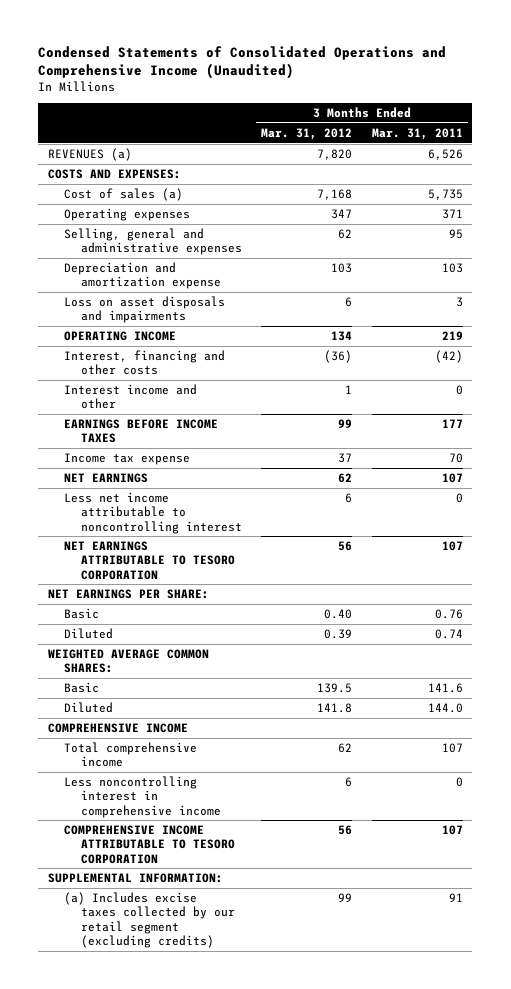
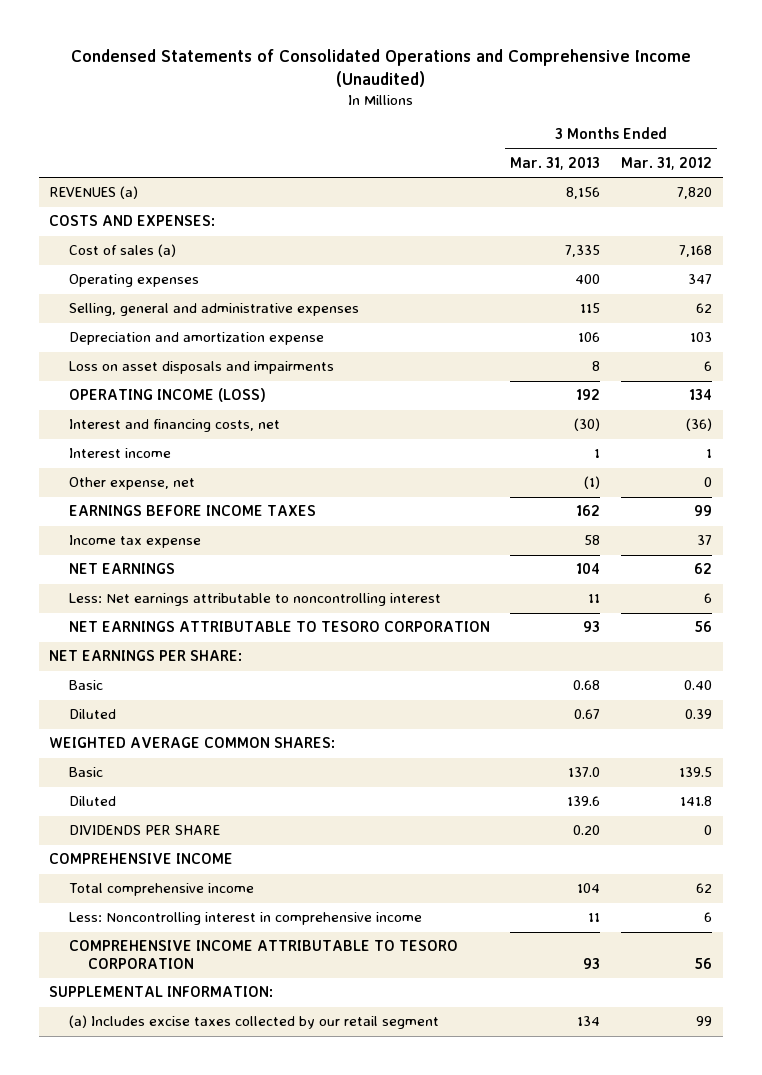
- | 3 Months Ended Mar. 31, 2012 | 3 Months Ended Mar. 31, 2011
+ | 3 Months Ended Mar. 31, 2013 | 3 Months Ended Mar. 31, 2012
- OPERATING INCOME | 134 | 219
- Interest, financing and other costs | (36) | (42)
- Interest income and other | 1 | 0
+ OPERATING INCOME (LOSS) | 192 | 134
+ Interest and financing costs, net | (30) | (36)
+ Interest income | 1 | 1
+ Other expense, net | (1) | 0
- Less net income attributable to noncontrolling interest | 6 | 0
+ Less: Net earnings attributable to noncontrolling interest | 11 | 6
+ DIVIDENDS PER SHARE | 0.20 | 0
- Less noncontrolling interest in comprehensive income | 6 | 0
+ Less: Noncontrolling interest in comprehensive income | 11 | 6
- (a) Includes excise taxes collected by our retail segment (excluding credits) | 99 | 91
+ (a) Includes excise taxes collected by our retail segment | 134 | 99

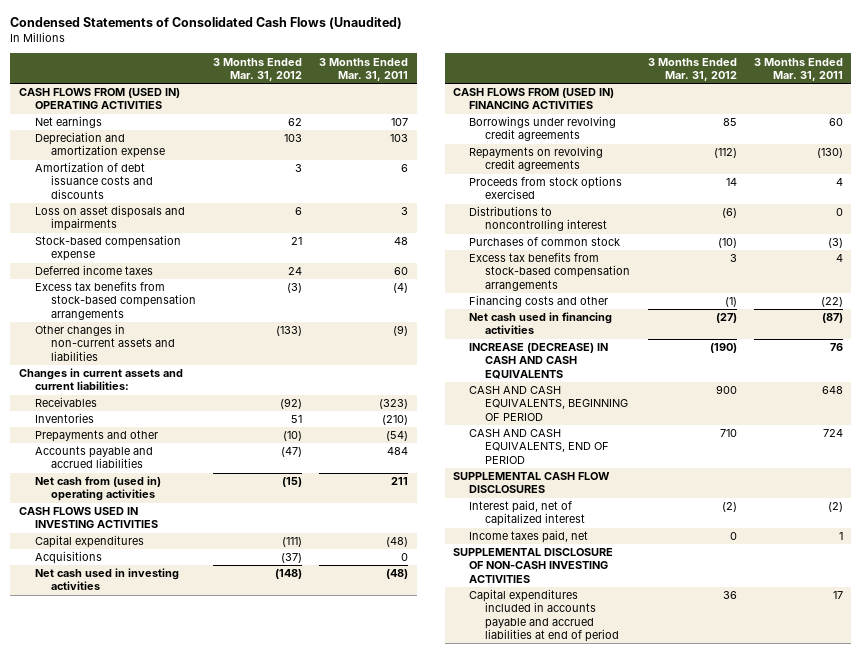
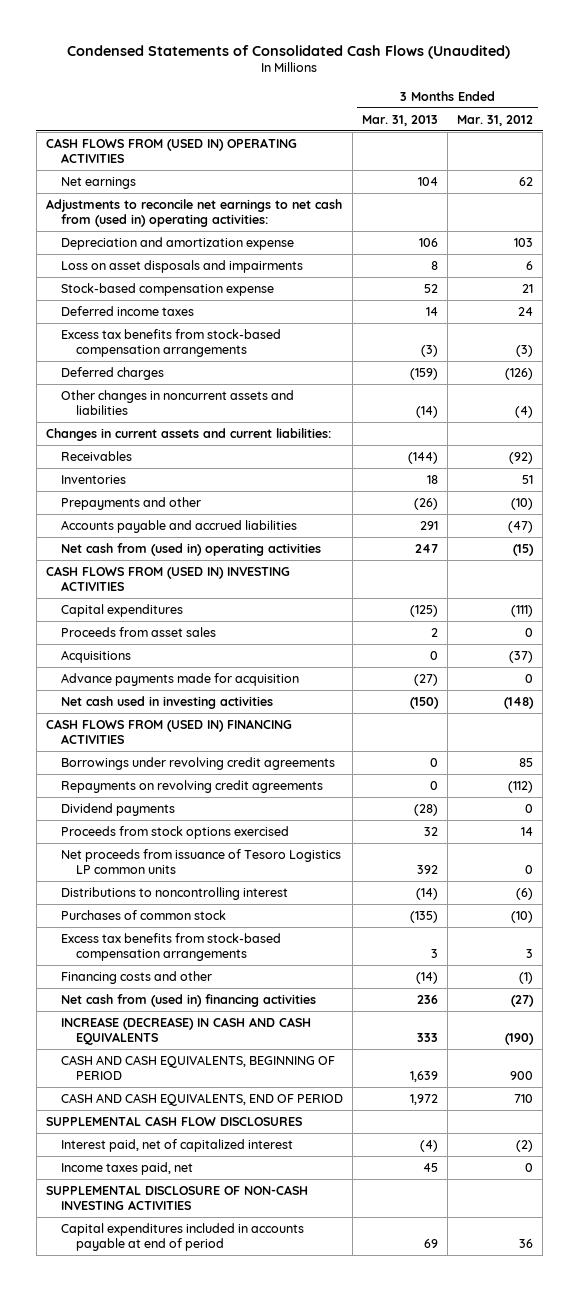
- | 3 Months Ended Mar. 31, 2012 | 3 Months Ended Mar. 31, 2011
+ | 3 Months Ended Mar. 31, 2013 | 3 Months Ended Mar. 31, 2012
+ Adjustments to reconcile net earnings to net cash from (used in) operating activities:
- Amortization of debt issuance costs and discounts | 3 | 6
- Other changes in non-current assets and liabilities | (133) | (9)
+ Deferred charges | (159) | (126)
+ Other changes in noncurrent assets and liabilities | (14) | (4)
- CASH FLOWS USED IN INVESTING ACTIVITIES
+ CASH FLOWS FROM (USED IN) INVESTING ACTIVITIES
+ Proceeds from asset sales | 2 | 0
+ Advance payments made for acquisition | (27) | 0
+ Dividend payments | (28) | 0
+ Net proceeds from issuance of Tesoro Logistics LP common units | 392 | 0
- Net cash used in financing activities | (27) | (87)
+ Net cash from (used in) financing activities | 236 | (27)
- Capital expenditures included in accounts payable and accrued liabilities at end of period | 36 | 17
+ Capital expenditures included in accounts payable at end of period | 69 | 36

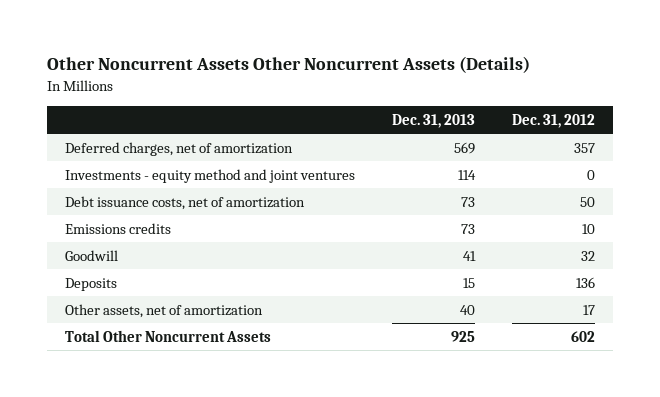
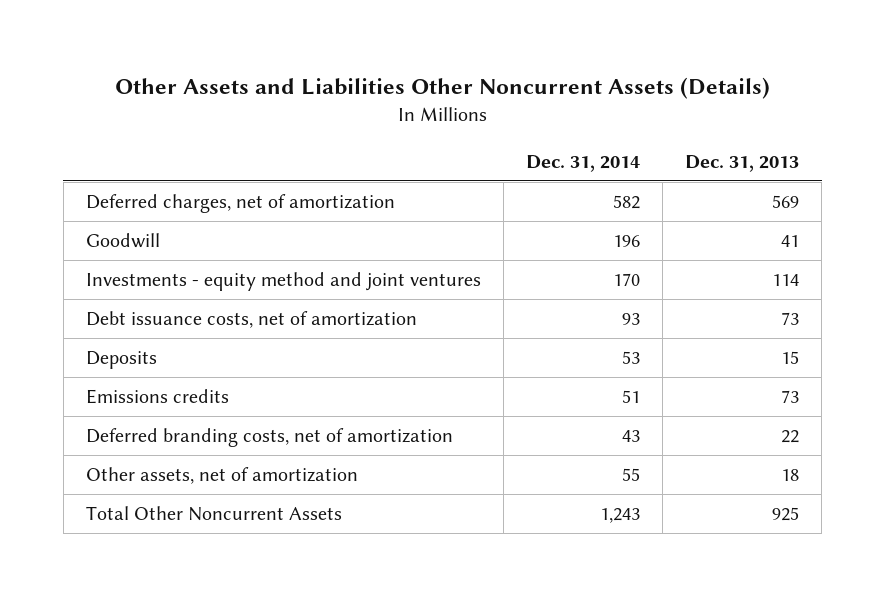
- Other Noncurrent Assets Other Noncurrent Assets (Details)
+ Other Assets and Liabilities Other Noncurrent Assets (Details)
- | Dec. 31, 2013 | Dec. 31, 2012
+ | Dec. 31, 2014 | Dec. 31, 2013
moved up: Goodwill | 196 | 41
- Other assets, net of amortization | 40 | 17
moved down: Emissions credits | 51 | 73
+ Deferred branding costs, net of amortization | 43 | 22
+ Other assets, net of amortization | 55 | 18

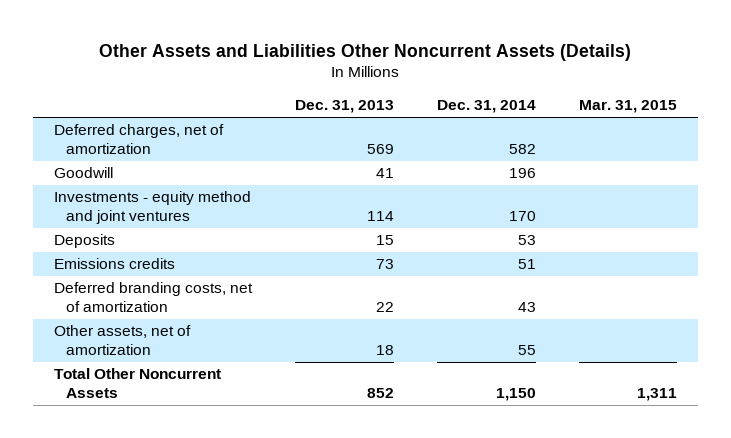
- | Dec. 31, 2014 | Dec. 31, 2013
+ | Dec. 31, 2013 | Dec. 31, 2014 | Mar. 31, 2015
- Debt issuance costs, net of amortization | 93 | 73
- Total Other Noncurrent Assets | 1,243 | 925
+ Total Other Noncurrent Assets | 852 | 1,150 | 1,311

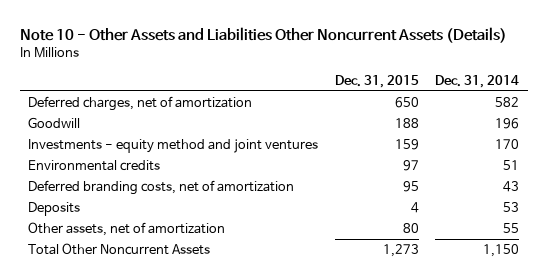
- Other Assets and Liabilities Other Noncurrent Assets (Details)
+ Note 10 - Other Assets and Liabilities Other Noncurrent Assets (Details)
- | Dec. 31, 2013 | Dec. 31, 2014 | Mar. 31, 2015
+ | Dec. 31, 2015 | Dec. 31, 2014
- Emissions credits | 73 | 51 |
+ Environmental credits | 97 | 51
moved down: Deposits | 4 | 53

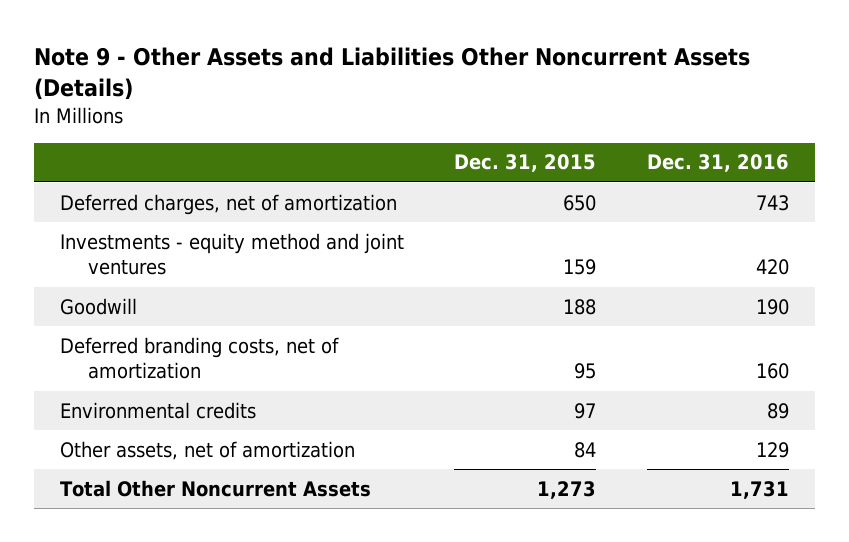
- Note 10 - Other Assets and Liabilities Other Noncurrent Assets (Details)
+ Note 9 - Other Assets and Liabilities Other Noncurrent Assets (Details)
- | Dec. 31, 2015 | Dec. 31, 2014
+ | Dec. 31, 2015 | Dec. 31, 2016
moved down: Goodwill | 188 | 190
- Deposits | 4 | 53
- Other assets, net of amortization | 80 | 55
moved down: Environmental credits | 97 | 89
+ Other assets, net of amortization | 84 | 129

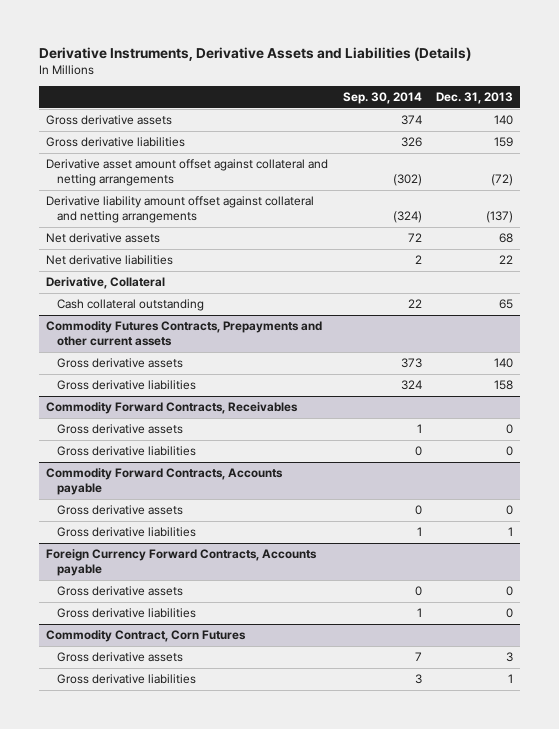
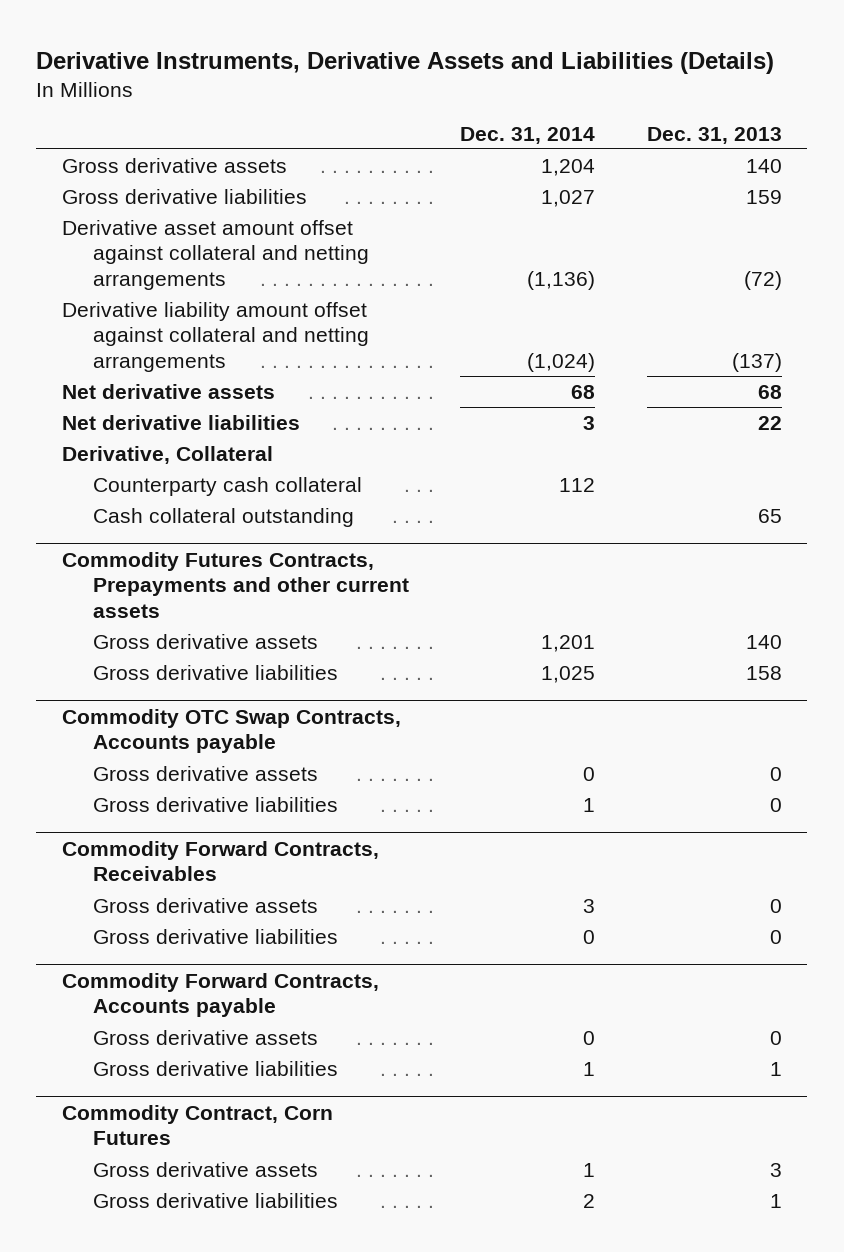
- | Sep. 30, 2014 | Dec. 31, 2013
+ | Dec. 31, 2014 | Dec. 31, 2013
+ Counterparty cash collateral | 112 |
+ Commodity OTC Swap Contracts, Accounts payable
+ Gross derivative assets | 0 | 0
+ Gross derivative liabilities | 1 | 0
- Foreign Currency Forward Contracts, Accounts payable
- Gross derivative assets | 0 | 0
- Gross derivative liabilities | 1 | 0

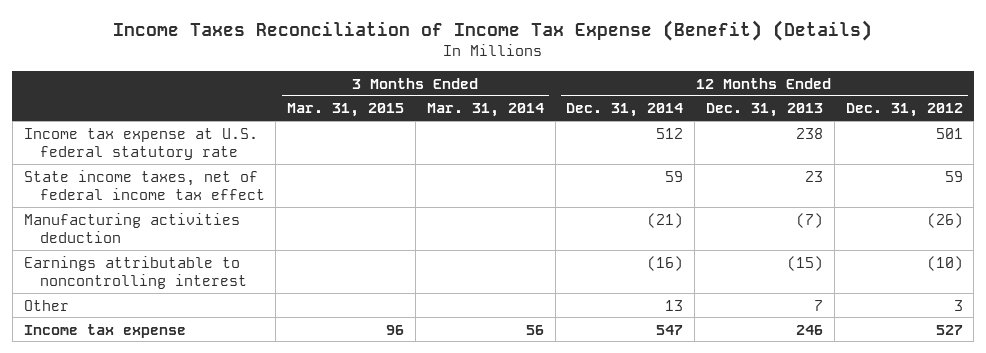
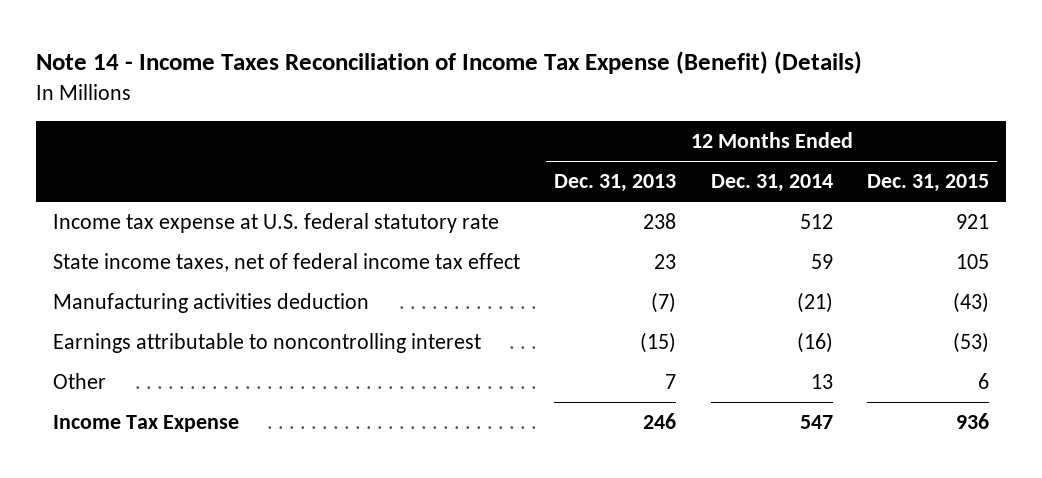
- Income Taxes Reconciliation of Income Tax Expense (Benefit) (Details)
+ Note 14 - Income Taxes Reconciliation of Income Tax Expense (Benefit) (Details)
- | 3 Months Ended Mar. 31, 2015 | 3 Months Ended Mar. 31, 2014 | 12 Months Ended Dec. 31, 2014 | 12 Months Ended Dec. 31, 2013 | 12 Months Ended Dec. 31, 2012
+ | 12 Months Ended Dec. 31, 2013 | 12 Months Ended Dec. 31, 2014 | 12 Months Ended Dec. 31, 2015
- Income tax expense | 96 | 56 | 547 | 246 | 527
+ Income Tax Expense | 246 | 547 | 936

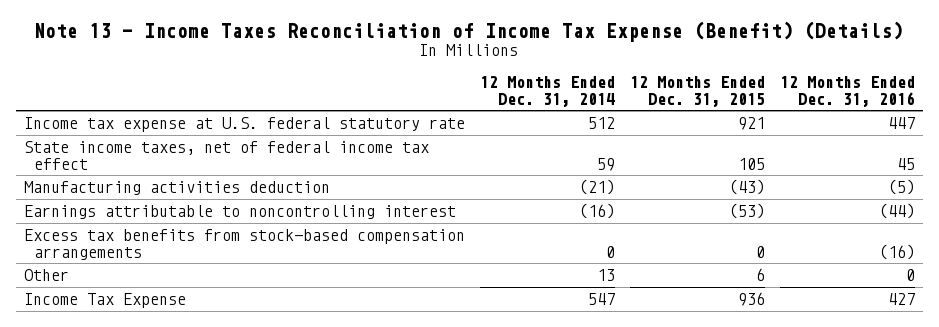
- Note 14 - Income Taxes Reconciliation of Income Tax Expense (Benefit) (Details)
+ Note 13 - Income Taxes Reconciliation of Income Tax Expense (Benefit) (Details)
- | 12 Months Ended Dec. 31, 2013 | 12 Months Ended Dec. 31, 2014 | 12 Months Ended Dec. 31, 2015
+ | 12 Months Ended Dec. 31, 2014 | 12 Months Ended Dec. 31, 2015 | 12 Months Ended Dec. 31, 2016
+ Excess tax benefits from stock-based compensation arrangements | 0 | 0 | (16)

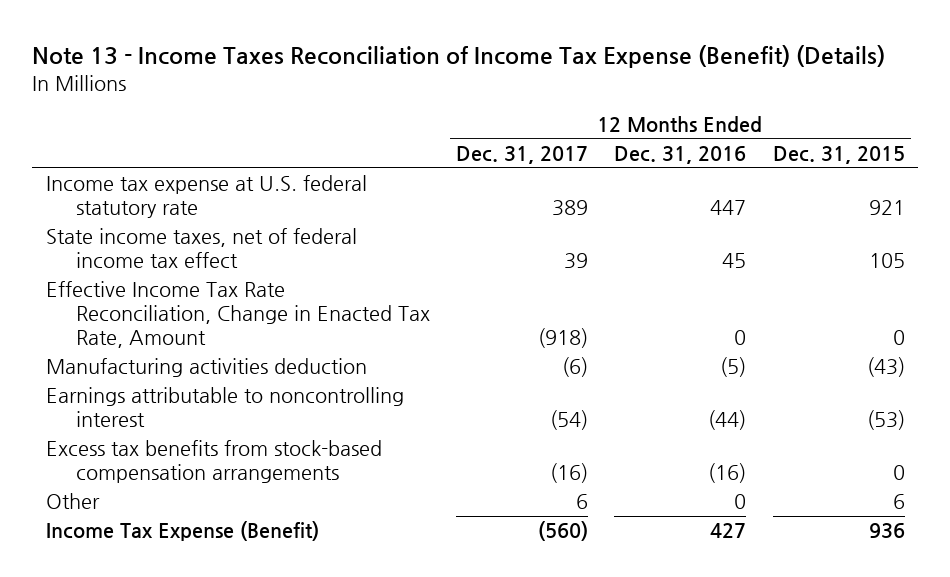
- | 12 Months Ended Dec. 31, 2014 | 12 Months Ended Dec. 31, 2015 | 12 Months Ended Dec. 31, 2016
+ | 12 Months Ended Dec. 31, 2017 | 12 Months Ended Dec. 31, 2016 | 12 Months Ended Dec. 31, 2015
+ Effective Income Tax Rate Reconciliation, Change in Enacted Tax Rate, Amount | (918) | 0 | 0
- Income Tax Expense | 547 | 936 | 427
+ Income Tax Expense (Benefit) | (560) | 427 | 936

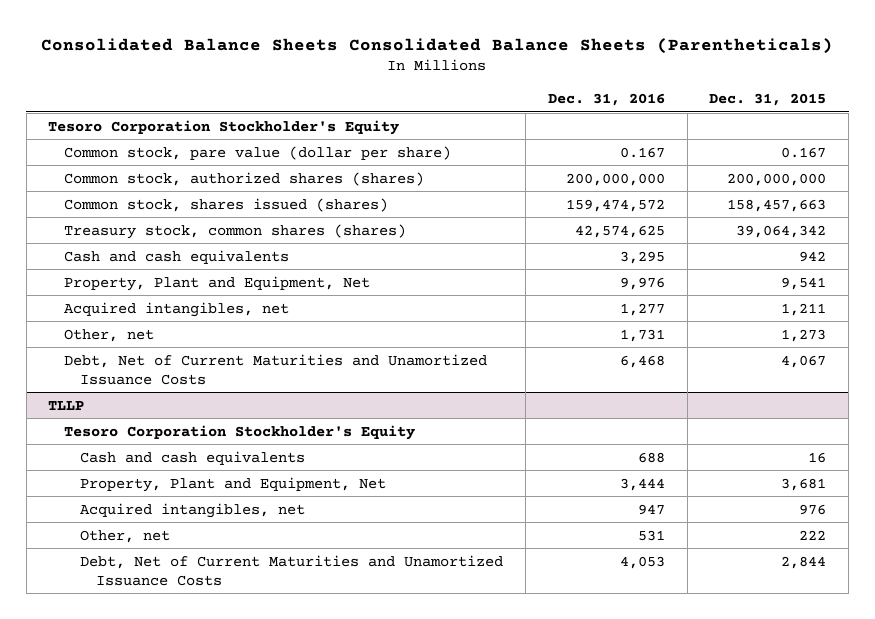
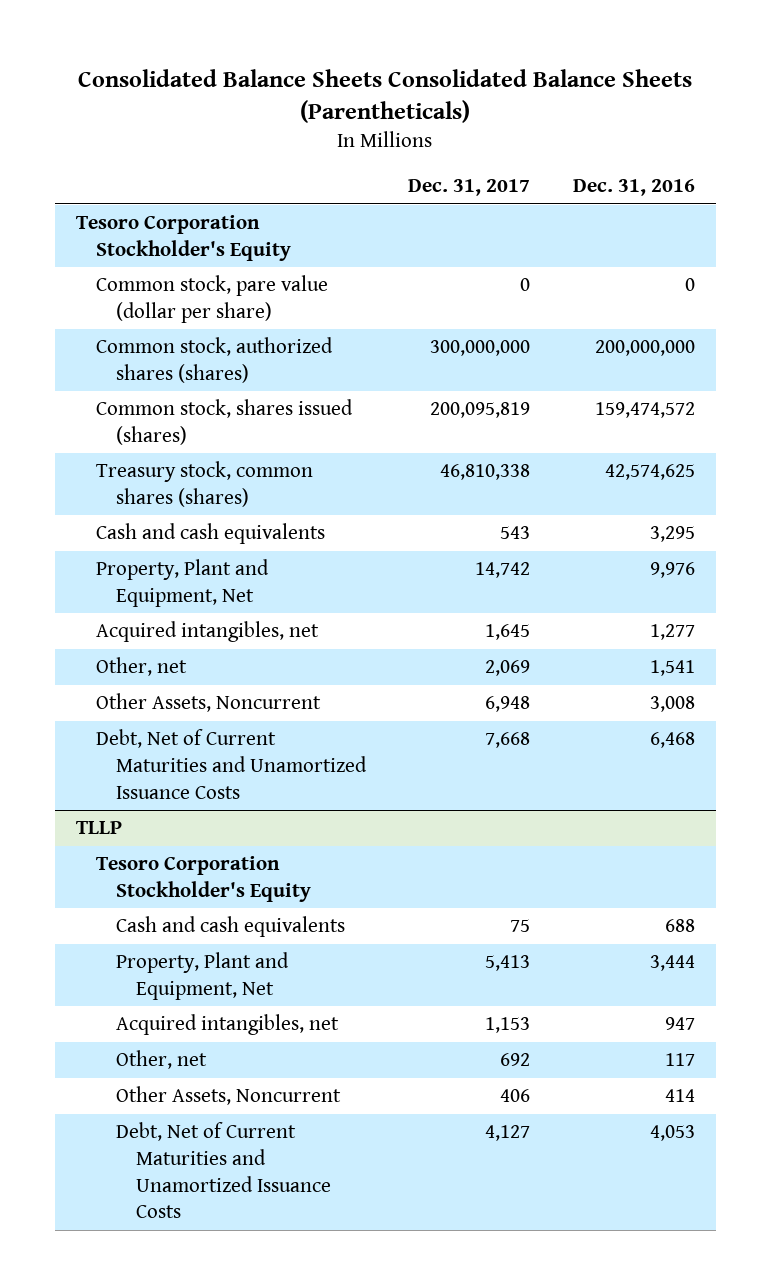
- | Dec. 31, 2016 | Dec. 31, 2015
+ | Dec. 31, 2017 | Dec. 31, 2016
- Common stock, pare value (dollar per share) | 0.167 | 0.167
+ Common stock, pare value (dollar per share) | 0 | 0
- Other, net | 1,731 | 1,273
+ Other, net | 2,069 | 1,541
+ Other Assets, Noncurrent | 6,948 | 3,008
@ TLLP
- Other, net | 531 | 222
+ Other, net | 692 | 117
+ Other Assets, Noncurrent | 406 | 414

